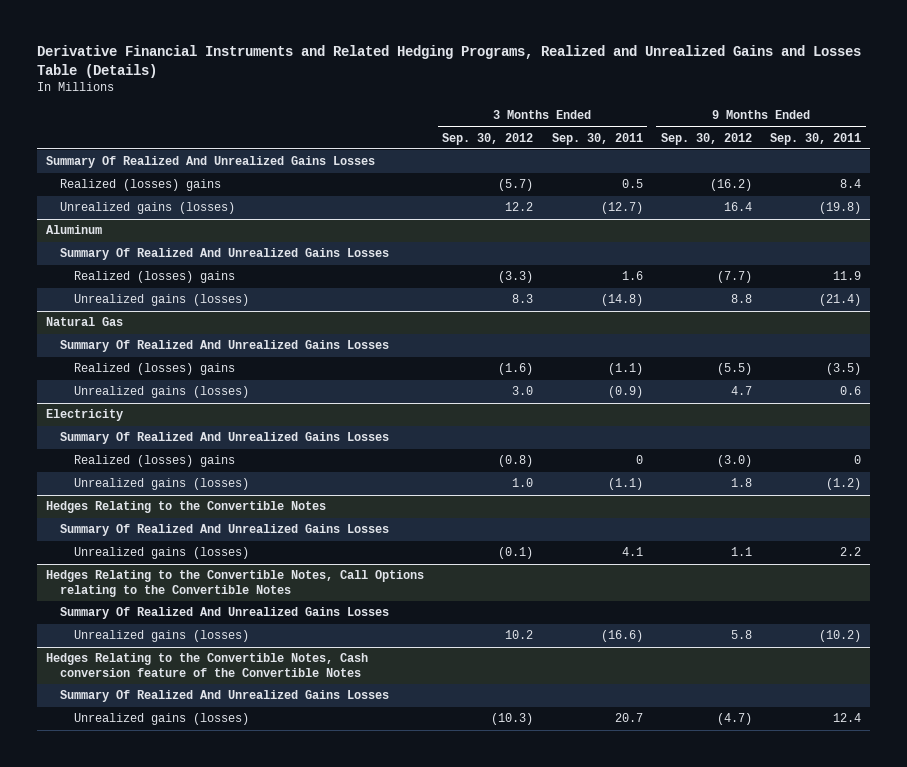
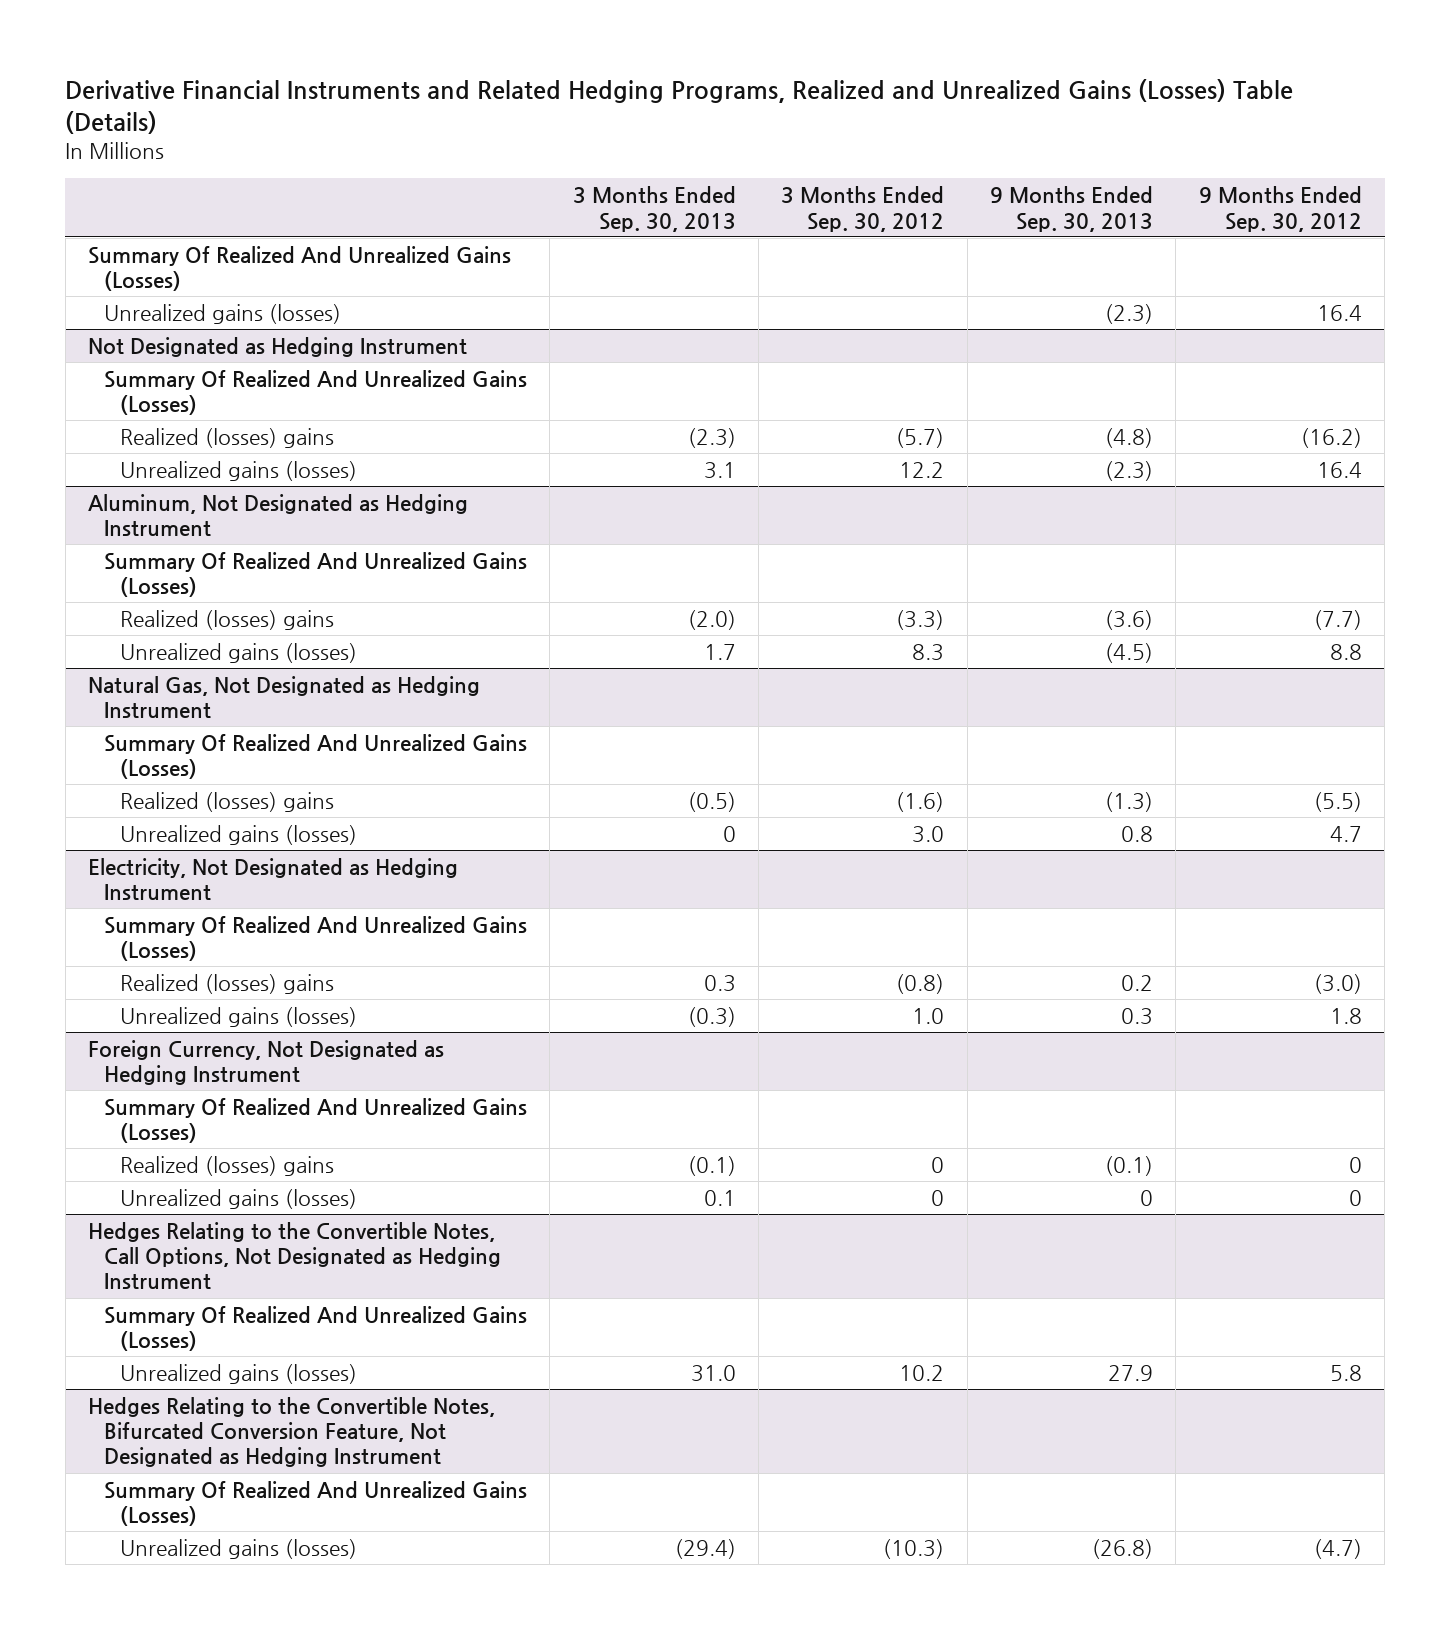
- Derivative Financial Instruments and Related Hedging Programs, Realized and Unrealized Gains and Losses Table (Details)
+ Derivative Financial Instruments and Related Hedging Programs, Realized and Unrealized Gains (Losses) Table (Details)
- | 3 Months Ended Sep. 30, 2012 | 3 Months Ended Sep. 30, 2011 | 9 Months Ended Sep. 30, 2012 | 9 Months Ended Sep. 30, 2011
+ | 3 Months Ended Sep. 30, 2013 | 3 Months Ended Sep. 30, 2012 | 9 Months Ended Sep. 30, 2013 | 9 Months Ended Sep. 30, 2012
- Summary Of Realized And Unrealized Gains Losses
+ Summary Of Realized And Unrealized Gains (Losses)
+ Unrealized gains (losses) | | | (2.3) | 16.4
+ Not Designated as Hedging Instrument
+ Summary Of Realized And Unrealized Gains (Losses)
- Aluminum
- Summary Of Realized And Unrealized Gains Losses
+ Aluminum, Not Designated as Hedging Instrument
+ Summary Of Realized And Unrealized Gains (Losses)
- Natural Gas
- Summary Of Realized And Unrealized Gains Losses
+ Natural Gas, Not Designated as Hedging Instrument
+ Summary Of Realized And Unrealized Gains (Losses)
- Electricity
- Summary Of Realized And Unrealized Gains Losses
+ Electricity, Not Designated as Hedging Instrument
+ Summary Of Realized And Unrealized Gains (Losses)
- Hedges Relating to the Convertible Notes
- Summary Of Realized And Unrealized Gains Losses
- Unrealized gains (losses) | (0.1) | 4.1 | 1.1 | 2.2
- Hedges Relating to the Convertible Notes, Call Options relating to the Convertible Notes
- Summary Of Realized And Unrealized Gains Losses
+ Foreign Currency, Not Designated as Hedging Instrument
+ Summary Of Realized And Unrealized Gains (Losses)
+ Realized (losses) gains | (0.1) | 0 | (0.1) | 0
+ Unrealized gains (losses) | 0.1 | 0 | 0 | 0
+ Hedges Relating to the Convertible Notes, Call Options, Not Designated as Hedging Instrument
+ Summary Of Realized And Unrealized Gains (Losses)
- Hedges Relating to the Convertible Notes, Cash conversion feature of the Convertible Notes
- Summary Of Realized And Unrealized Gains Losses
+ Hedges Relating to the Convertible Notes, Bifurcated Conversion Feature, Not Designated as Hedging Instrument
+ Summary Of Realized And Unrealized Gains (Losses)

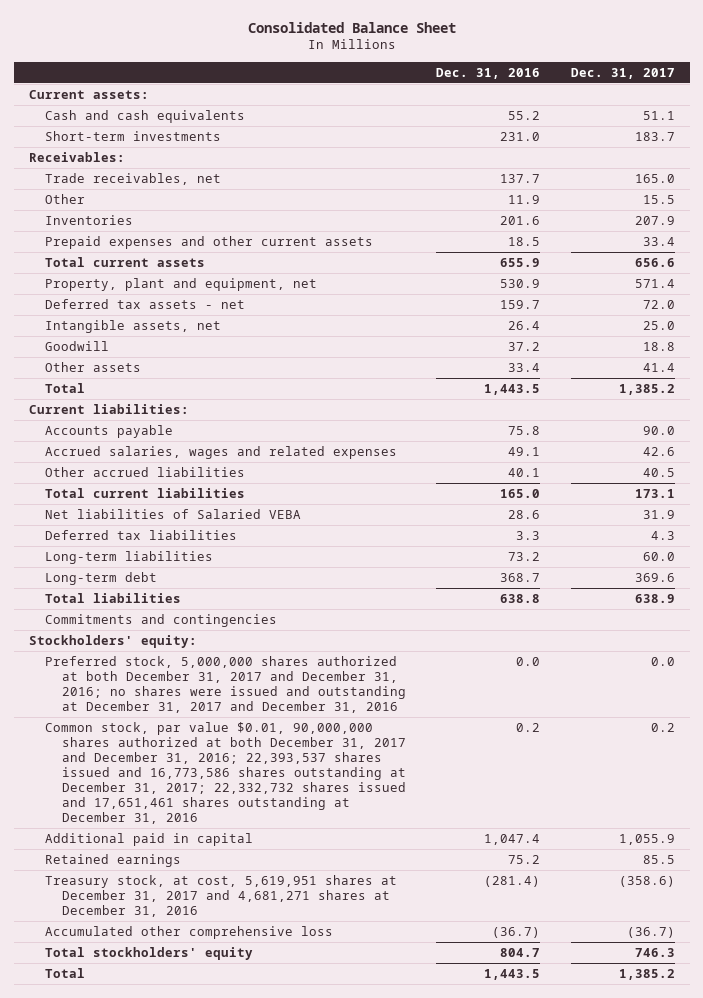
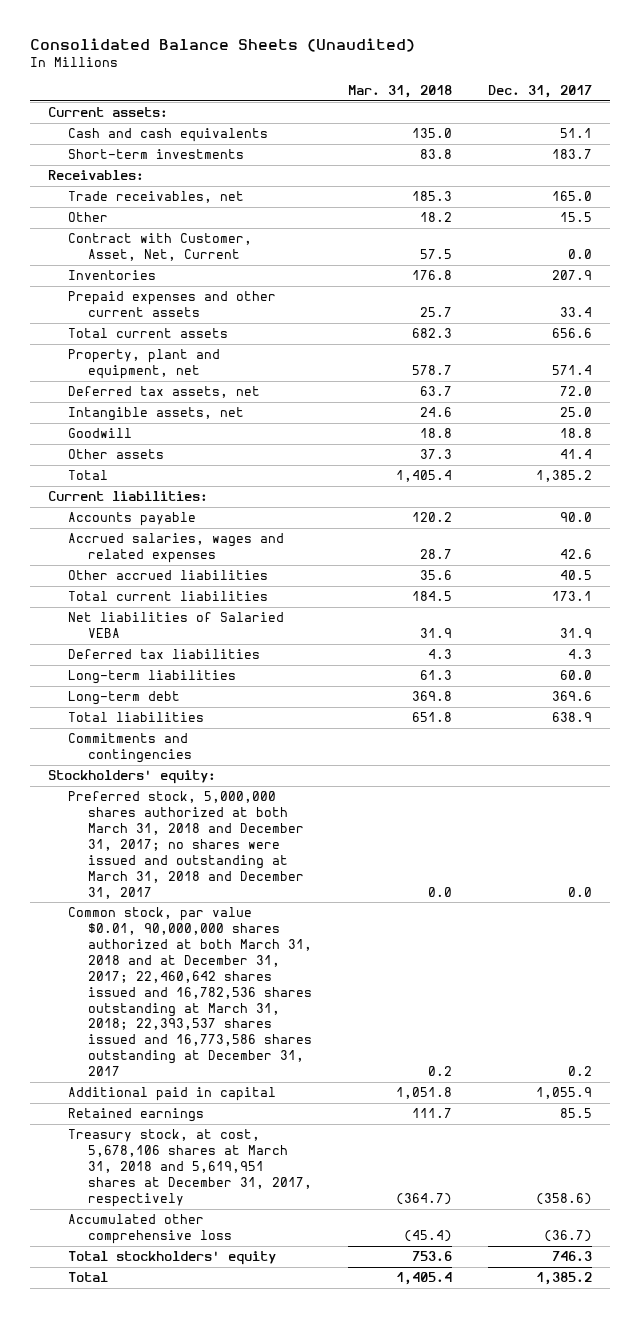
- Consolidated Balance Sheet
+ Consolidated Balance Sheets (Unaudited)
- | Dec. 31, 2016 | Dec. 31, 2017
+ | Mar. 31, 2018 | Dec. 31, 2017
+ Contract with Customer, Asset, Net, Current | 57.5 | 0.0
- Deferred tax assets - net | 159.7 | 72.0
+ Deferred tax assets, net | 63.7 | 72.0
- Preferred stock, 5,000,000 shares authorized at both December 31, 2017 and December 31, 2016; no shares were issued and outstanding at December 31, 2017 and December 31, 2016 | 0.0 | 0.0
- Common stock, par value $0.01, 90,000,000 shares authorized at both December 31, 2017 and December 31, 2016; 22,393,537 shares issued and 16,773,586 shares outstanding at December 31, 2017; 22,332,732 shares issued and 17,651,461 shares outstanding at December 31, 2016 | 0.2 | 0.2
+ Preferred stock, 5,000,000 shares authorized at both March 31, 2018 and December 31, 2017; no shares were issued and outstanding at March 31, 2018 and December 31, 2017 | 0.0 | 0.0
+ Common stock, par value $0.01, 90,000,000 shares authorized at both March 31, 2018 and at December 31, 2017; 22,460,642 shares issued and 16,782,536 shares outstanding at March 31, 2018; 22,393,537 shares issued and 16,773,586 shares outstanding at December 31, 2017 | 0.2 | 0.2
- Treasury stock, at cost, 5,619,951 shares at December 31, 2017 and 4,681,271 shares at December 31, 2016 | (281.4) | (358.6)
+ Treasury stock, at cost, 5,678,106 shares at March 31, 2018 and 5,619,951 shares at December 31, 2017, respectively | (364.7) | (358.6)

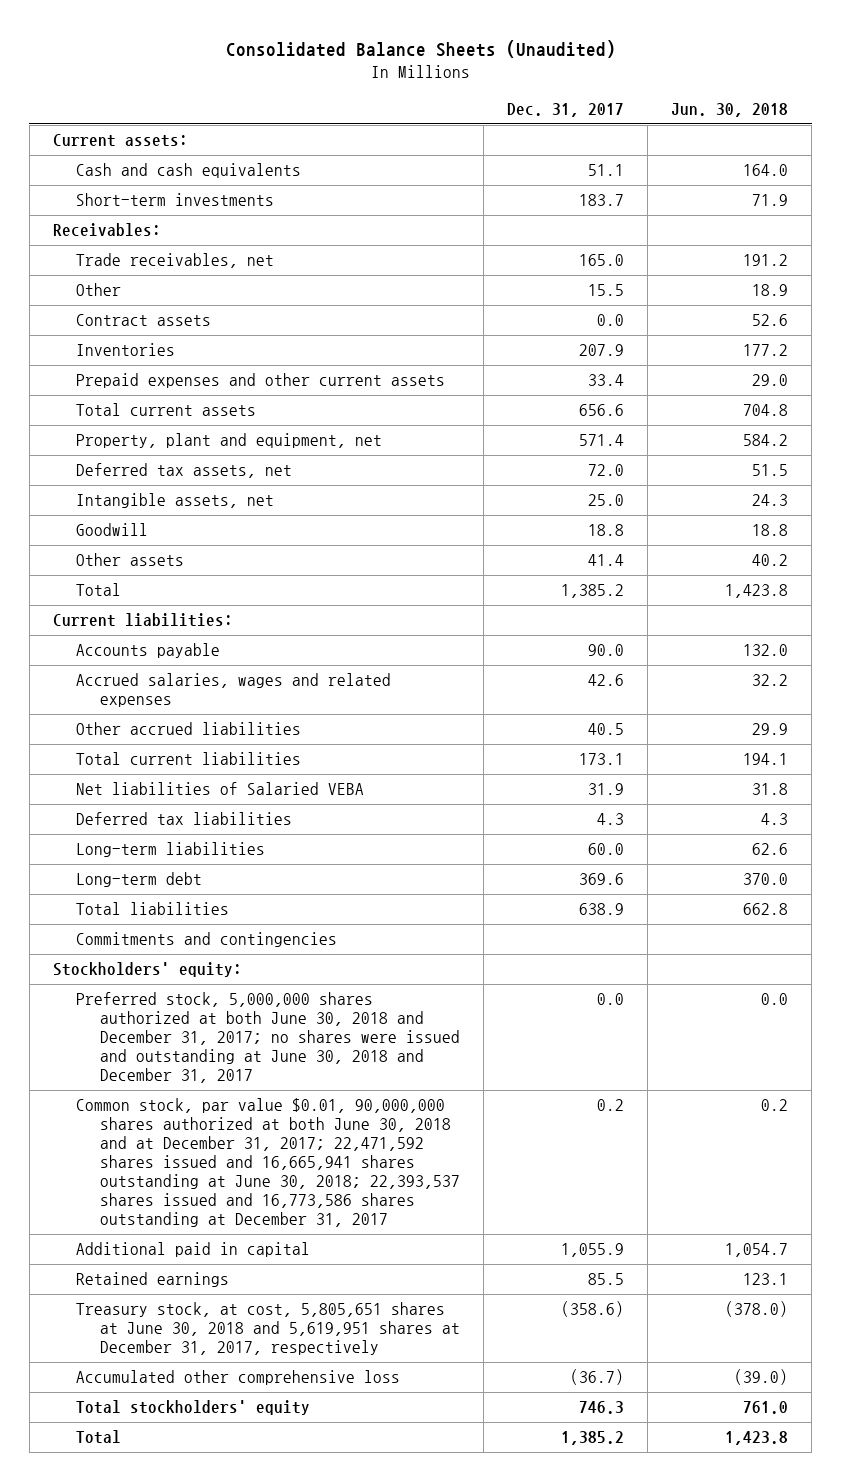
- | Mar. 31, 2018 | Dec. 31, 2017
+ | Dec. 31, 2017 | Jun. 30, 2018
- Contract with Customer, Asset, Net, Current | 57.5 | 0.0
+ Contract assets | 0.0 | 52.6
- Preferred stock, 5,000,000 shares authorized at both March 31, 2018 and December 31, 2017; no shares were issued and outstanding at March 31, 2018 and December 31, 2017 | 0.0 | 0.0
- Common stock, par value $0.01, 90,000,000 shares authorized at both March 31, 2018 and at December 31, 2017; 22,460,642 shares issued and 16,782,536 shares outstanding at March 31, 2018; 22,393,537 shares issued and 16,773,586 shares outstanding at December 31, 2017 | 0.2 | 0.2
+ Preferred stock, 5,000,000 shares authorized at both June 30, 2018 and December 31, 2017; no shares were issued and outstanding at June 30, 2018 and December 31, 2017 | 0.0 | 0.0
+ Common stock, par value $0.01, 90,000,000 shares authorized at both June 30, 2018 and at December 31, 2017; 22,471,592 shares issued and 16,665,941 shares outstanding at June 30, 2018; 22,393,537 shares issued and 16,773,586 shares outstanding at December 31, 2017 | 0.2 | 0.2
- Treasury stock, at cost, 5,678,106 shares at March 31, 2018 and 5,619,951 shares at December 31, 2017, respectively | (364.7) | (358.6)
+ Treasury stock, at cost, 5,805,651 shares at June 30, 2018 and 5,619,951 shares at December 31, 2017, respectively | (358.6) | (378.0)

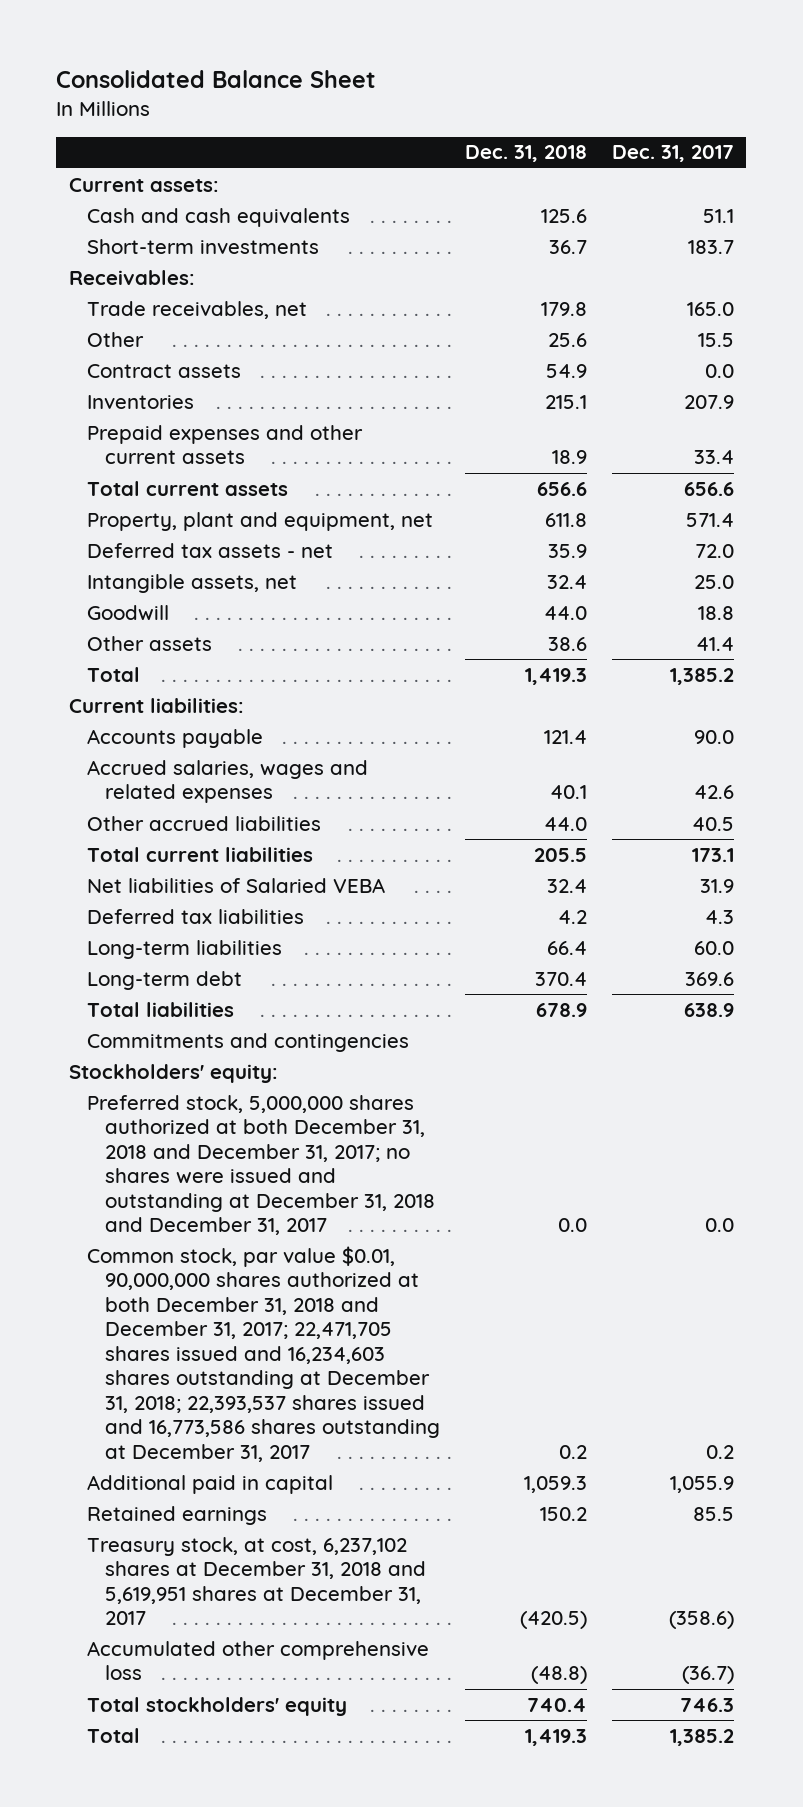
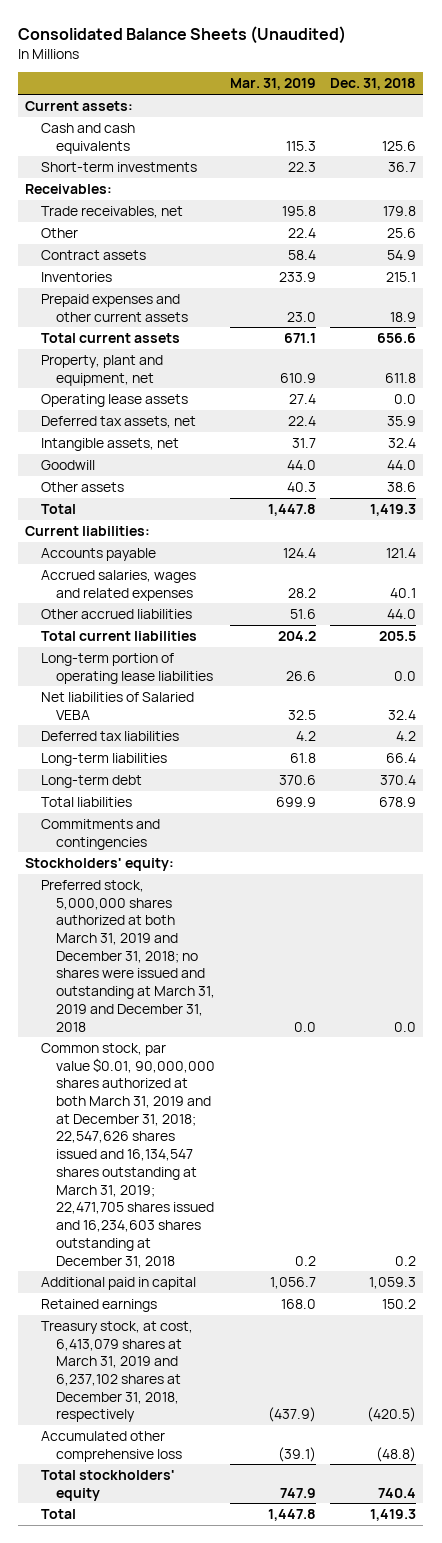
- Consolidated Balance Sheet
+ Consolidated Balance Sheets (Unaudited)
- | Dec. 31, 2018 | Dec. 31, 2017
+ | Mar. 31, 2019 | Dec. 31, 2018
- Deferred tax assets - net | 35.9 | 72.0
+ Operating lease assets | 27.4 | 0.0
+ Deferred tax assets, net | 22.4 | 35.9
+ Long-term portion of operating lease liabilities | 26.6 | 0.0
- Preferred stock, 5,000,000 shares authorized at both December 31, 2018 and December 31, 2017; no shares were issued and outstanding at December 31, 2018 and December 31, 2017 | 0.0 | 0.0
- Common stock, par value $0.01, 90,000,000 shares authorized at both December 31, 2018 and December 31, 2017; 22,471,705 shares issued and 16,234,603 shares outstanding at December 31, 2018; 22,393,537 shares issued and 16,773,586 shares outstanding at December 31, 2017 | 0.2 | 0.2
+ Preferred stock, 5,000,000 shares authorized at both March 31, 2019 and December 31, 2018; no shares were issued and outstanding at March 31, 2019 and December 31, 2018 | 0.0 | 0.0
+ Common stock, par value $0.01, 90,000,000 shares authorized at both March 31, 2019 and at December 31, 2018; 22,547,626 shares issued and 16,134,547 shares outstanding at March 31, 2019; 22,471,705 shares issued and 16,234,603 shares outstanding at December 31, 2018 | 0.2 | 0.2
- Treasury stock, at cost, 6,237,102 shares at December 31, 2018 and 5,619,951 shares at December 31, 2017 | (420.5) | (358.6)
+ Treasury stock, at cost, 6,413,079 shares at March 31, 2019 and 6,237,102 shares at December 31, 2018, respectively | (437.9) | (420.5)

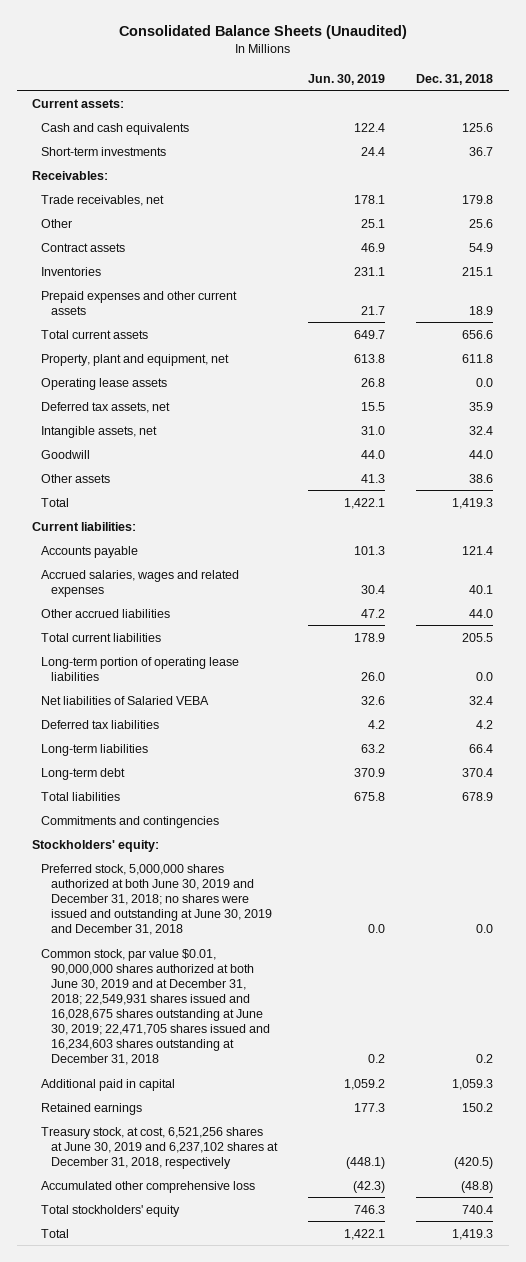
- | Mar. 31, 2019 | Dec. 31, 2018
+ | Jun. 30, 2019 | Dec. 31, 2018
- Preferred stock, 5,000,000 shares authorized at both March 31, 2019 and December 31, 2018; no shares were issued and outstanding at March 31, 2019 and December 31, 2018 | 0.0 | 0.0
- Common stock, par value $0.01, 90,000,000 shares authorized at both March 31, 2019 and at December 31, 2018; 22,547,626 shares issued and 16,134,547 shares outstanding at March 31, 2019; 22,471,705 shares issued and 16,234,603 shares outstanding at December 31, 2018 | 0.2 | 0.2
+ Preferred stock, 5,000,000 shares authorized at both June 30, 2019 and December 31, 2018; no shares were issued and outstanding at June 30, 2019 and December 31, 2018 | 0.0 | 0.0
+ Common stock, par value $0.01, 90,000,000 shares authorized at both June 30, 2019 and at December 31, 2018; 22,549,931 shares issued and 16,028,675 shares outstanding at June 30, 2019; 22,471,705 shares issued and 16,234,603 shares outstanding at December 31, 2018 | 0.2 | 0.2
- Treasury stock, at cost, 6,413,079 shares at March 31, 2019 and 6,237,102 shares at December 31, 2018, respectively | (437.9) | (420.5)
+ Treasury stock, at cost, 6,521,256 shares at June 30, 2019 and 6,237,102 shares at December 31, 2018, respectively | (448.1) | (420.5)

